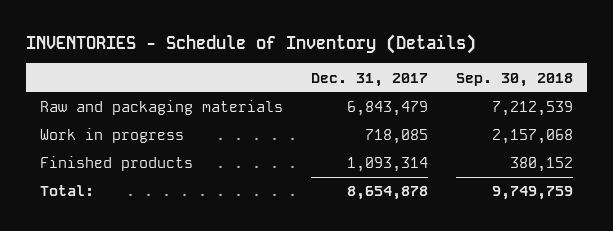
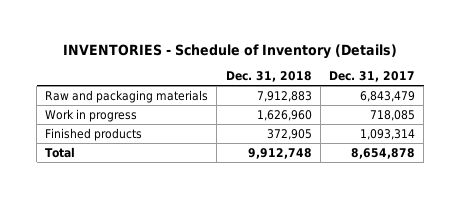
- | Dec. 31, 2017 | Sep. 30, 2018
+ | Dec. 31, 2018 | Dec. 31, 2017
- Total: | 8,654,878 | 9,749,759
+ Total | 9,912,748 | 8,654,878

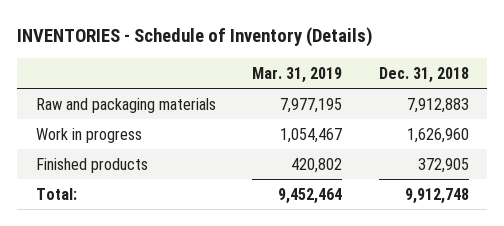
- | Dec. 31, 2018 | Dec. 31, 2017
+ | Mar. 31, 2019 | Dec. 31, 2018
- Total | 9,912,748 | 8,654,878
+ Total: | 9,452,464 | 9,912,748

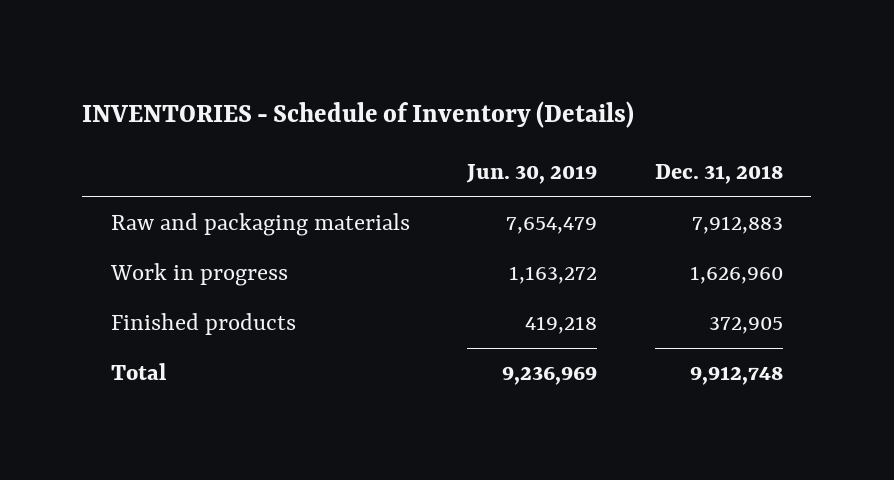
- | Mar. 31, 2019 | Dec. 31, 2018
+ | Jun. 30, 2019 | Dec. 31, 2018
- Total: | 9,452,464 | 9,912,748
+ Total | 9,236,969 | 9,912,748

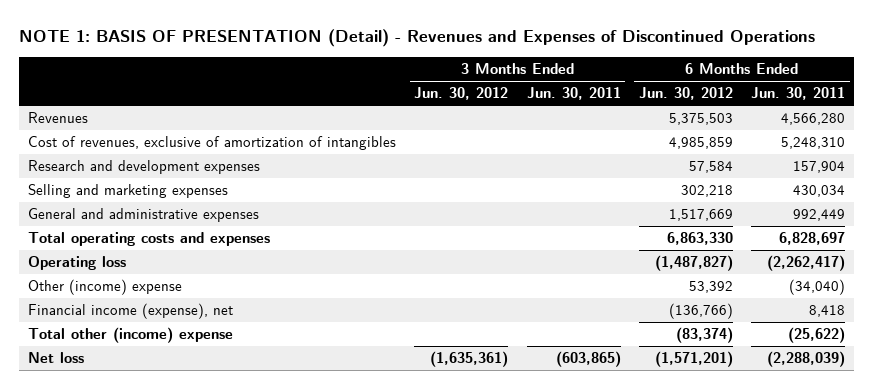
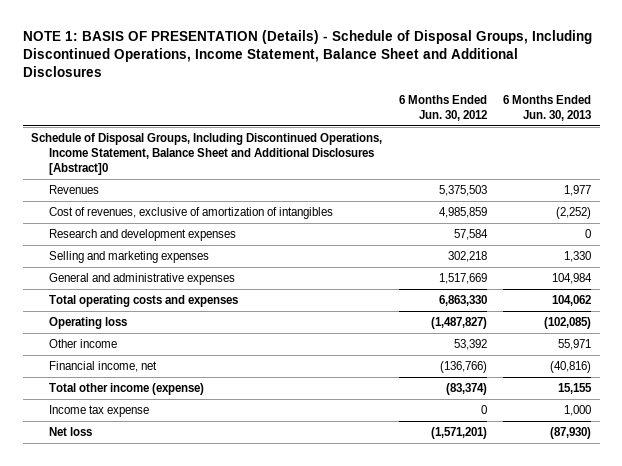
- NOTE 1: BASIS OF PRESENTATION (Detail) - Revenues and Expenses of Discontinued Operations
+ NOTE 1: BASIS OF PRESENTATION (Details) - Schedule of Disposal Groups, Including Discontinued Operations, Income Statement, Balance Sheet and Additional Disclosures
- | 3 Months Ended Jun. 30, 2012 | 3 Months Ended Jun. 30, 2011 | 6 Months Ended Jun. 30, 2012 | 6 Months Ended Jun. 30, 2011
+ | 6 Months Ended Jun. 30, 2012 | 6 Months Ended Jun. 30, 2013
+ Schedule of Disposal Groups, Including Discontinued Operations, Income Statement, Balance Sheet and Additional Disclosures [Abstract]0
- Other (income) expense | | | 53,392 | (34,040)
- Financial income (expense), net | | | (136,766) | 8,418
- Total other (income) expense | | | (83,374) | (25,622)
+ Other income | 53,392 | 55,971
+ Financial income, net | (136,766) | (40,816)
+ Total other income (expense) | (83,374) | 15,155
+ Income tax expense | 0 | 1,000

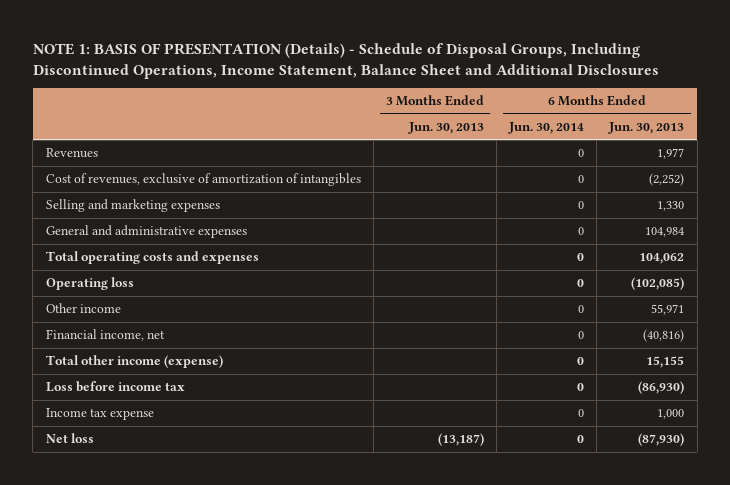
- | 6 Months Ended Jun. 30, 2012 | 6 Months Ended Jun. 30, 2013
+ | 3 Months Ended Jun. 30, 2013 | 6 Months Ended Jun. 30, 2014 | 6 Months Ended Jun. 30, 2013
- Schedule of Disposal Groups, Including Discontinued Operations, Income Statement, Balance Sheet and Additional Disclosures [Abstract]0
- Research and development expenses | 57,584 | 0
+ Loss before income tax | | 0 | (86,930)

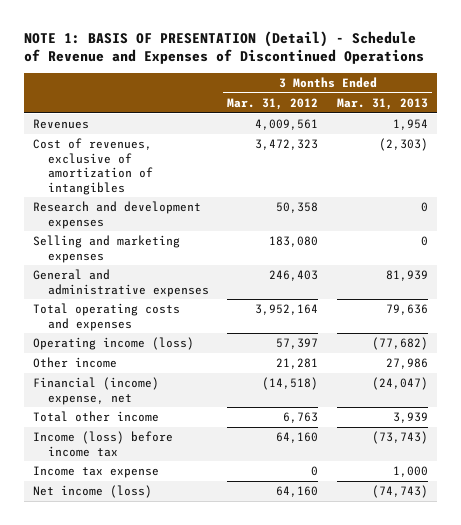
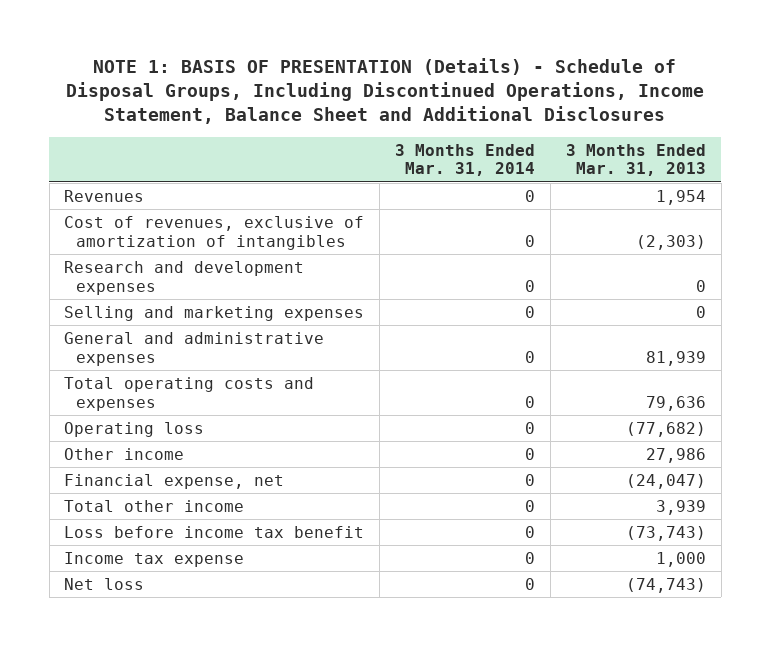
- NOTE 1: BASIS OF PRESENTATION (Detail) - Schedule of Revenue and Expenses of Discontinued Operations
+ NOTE 1: BASIS OF PRESENTATION (Details) - Schedule of Disposal Groups, Including Discontinued Operations, Income Statement, Balance Sheet and Additional Disclosures
- | 3 Months Ended Mar. 31, 2012 | 3 Months Ended Mar. 31, 2013
+ | 3 Months Ended Mar. 31, 2014 | 3 Months Ended Mar. 31, 2013
- Operating income (loss) | 57,397 | (77,682)
+ Operating loss | 0 | (77,682)
- Financial (income) expense, net | (14,518) | (24,047)
+ Financial expense, net | 0 | (24,047)
- Income (loss) before income tax | 64,160 | (73,743)
+ Loss before income tax benefit | 0 | (73,743)
- Net income (loss) | 64,160 | (74,743)
+ Net loss | 0 | (74,743)

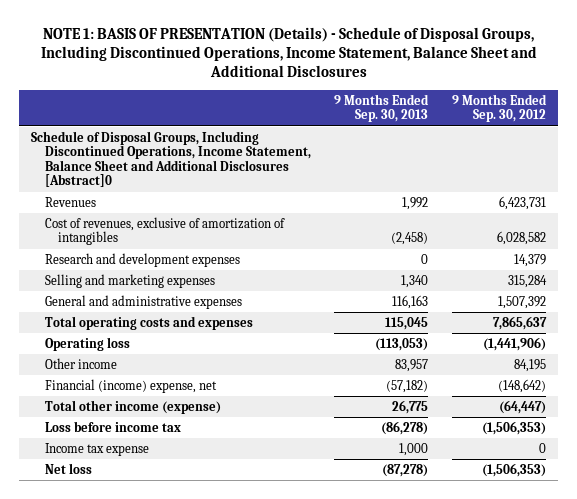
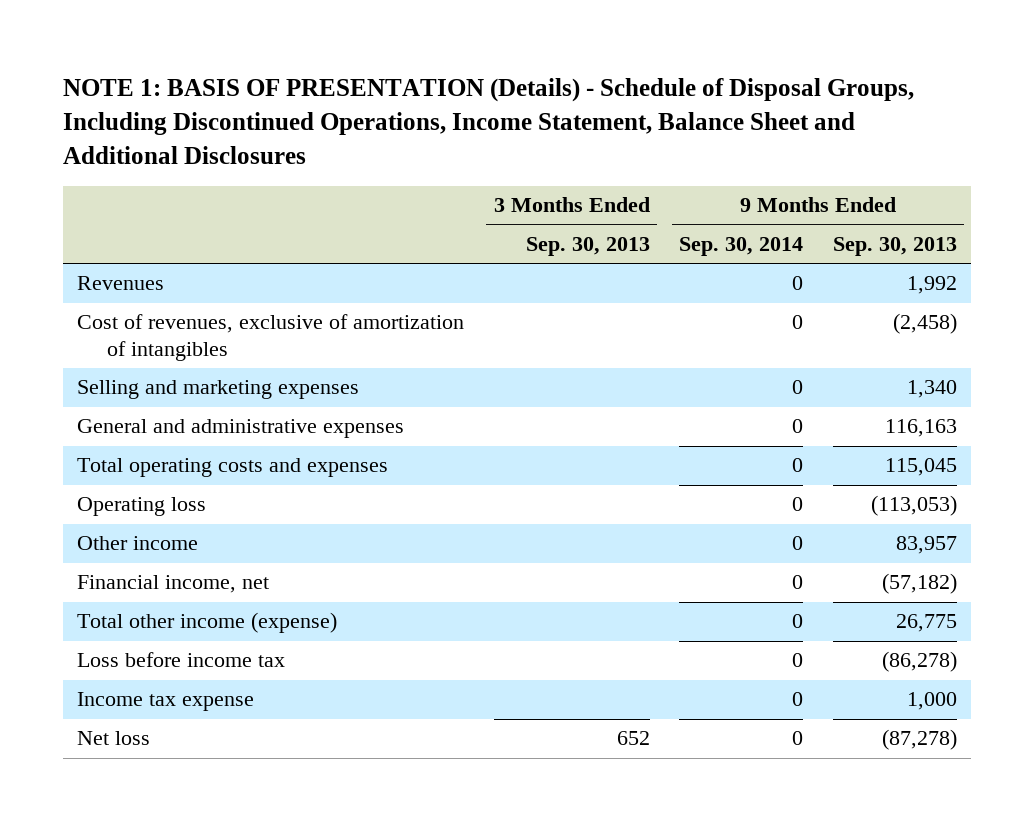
- | 9 Months Ended Sep. 30, 2013 | 9 Months Ended Sep. 30, 2012
+ | 3 Months Ended Sep. 30, 2013 | 9 Months Ended Sep. 30, 2014 | 9 Months Ended Sep. 30, 2013
- Schedule of Disposal Groups, Including Discontinued Operations, Income Statement, Balance Sheet and Additional Disclosures [Abstract]0
- Research and development expenses | 0 | 14,379
- Financial (income) expense, net | (57,182) | (148,642)
+ Financial income, net | | 0 | (57,182)

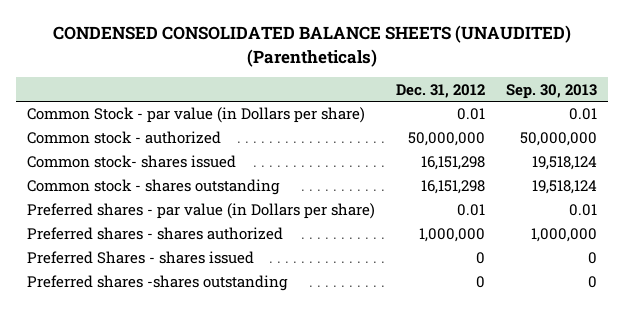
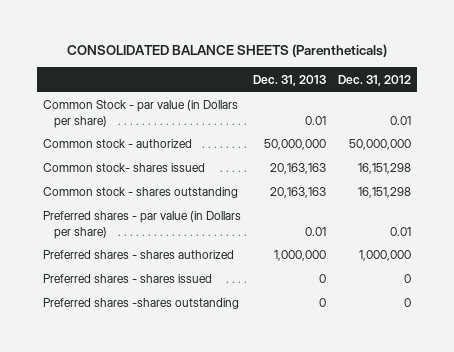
- CONDENSED CONSOLIDATED BALANCE SHEETS (UNAUDITED) (Parentheticals)
+ CONSOLIDATED BALANCE SHEETS (Parentheticals)
- | Dec. 31, 2012 | Sep. 30, 2013
+ | Dec. 31, 2013 | Dec. 31, 2012
- Preferred Shares - shares issued | 0 | 0
+ Preferred shares - shares issued | 0 | 0

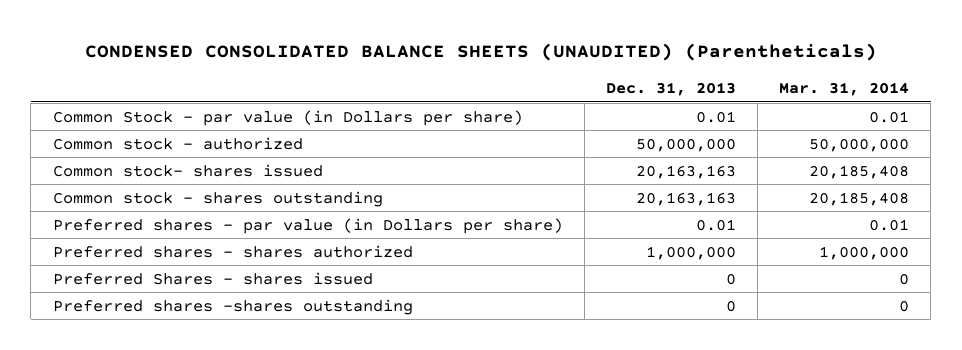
- CONSOLIDATED BALANCE SHEETS (Parentheticals)
+ CONDENSED CONSOLIDATED BALANCE SHEETS (UNAUDITED) (Parentheticals)
- | Dec. 31, 2013 | Dec. 31, 2012
+ | Dec. 31, 2013 | Mar. 31, 2014
- Preferred shares - shares issued | 0 | 0
+ Preferred Shares - shares issued | 0 | 0

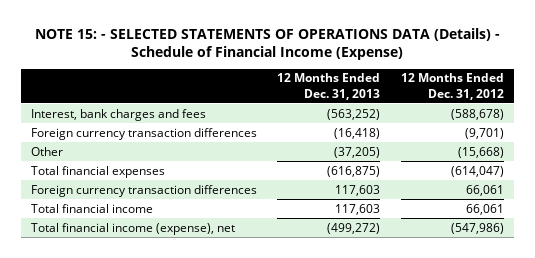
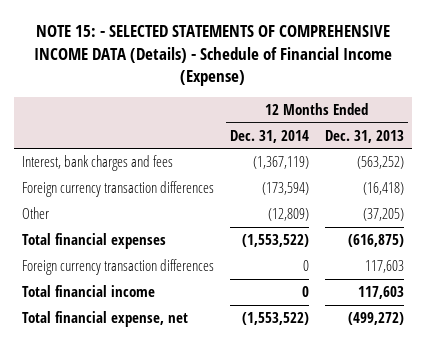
- NOTE 15: - SELECTED STATEMENTS OF OPERATIONS DATA (Details) - Schedule of Financial Income (Expense)
+ NOTE 15: - SELECTED STATEMENTS OF COMPREHENSIVE INCOME DATA (Details) - Schedule of Financial Income (Expense)
- | 12 Months Ended Dec. 31, 2013 | 12 Months Ended Dec. 31, 2012
+ | 12 Months Ended Dec. 31, 2014 | 12 Months Ended Dec. 31, 2013
- Total financial income (expense), net | (499,272) | (547,986)
+ Total financial expense, net | (1,553,522) | (499,272)

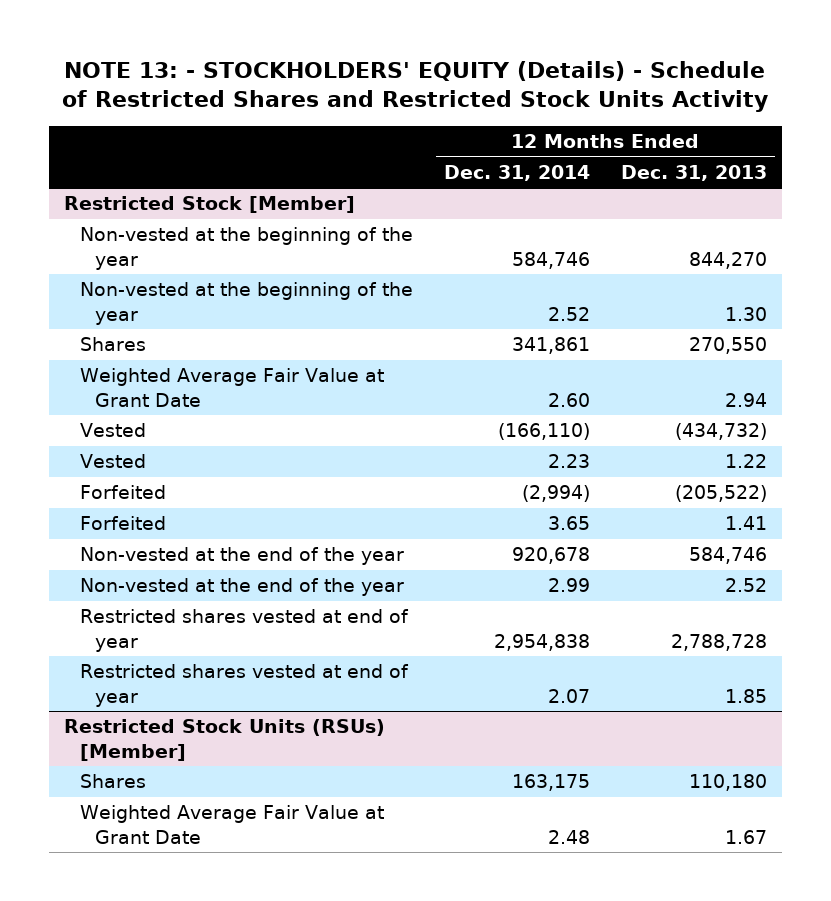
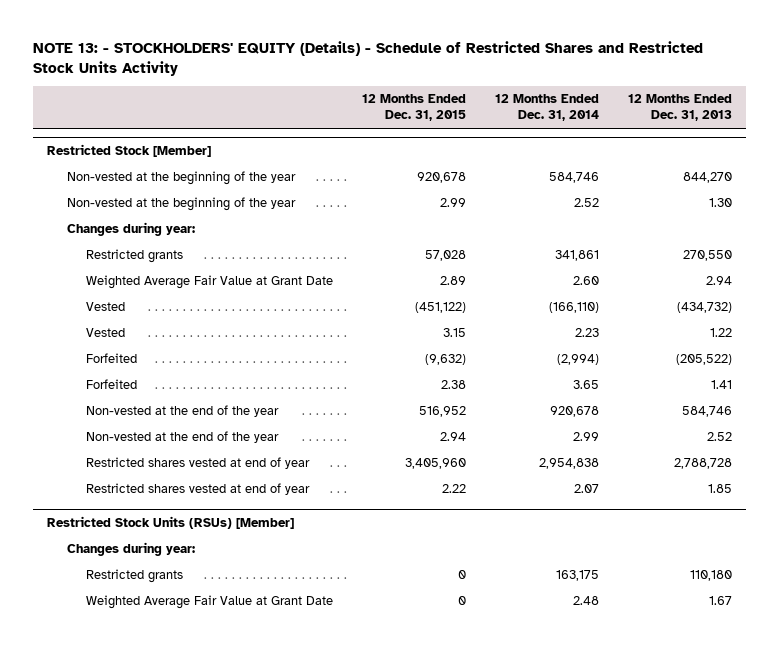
- | 12 Months Ended Dec. 31, 2014 | 12 Months Ended Dec. 31, 2013
+ | 12 Months Ended Dec. 31, 2015 | 12 Months Ended Dec. 31, 2014 | 12 Months Ended Dec. 31, 2013
@ Restricted Stock [Member]
- Shares | 341,861 | 270,550
+ Changes during year:
+ Restricted grants | 57,028 | 341,861 | 270,550
@ Restricted Stock Units (RSUs) [Member]
- Shares | 163,175 | 110,180
+ Changes during year:
+ Restricted grants | 0 | 163,175 | 110,180

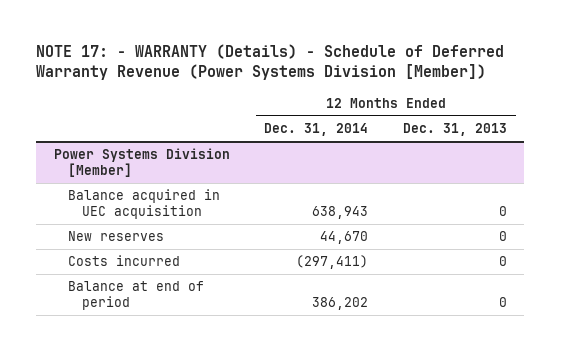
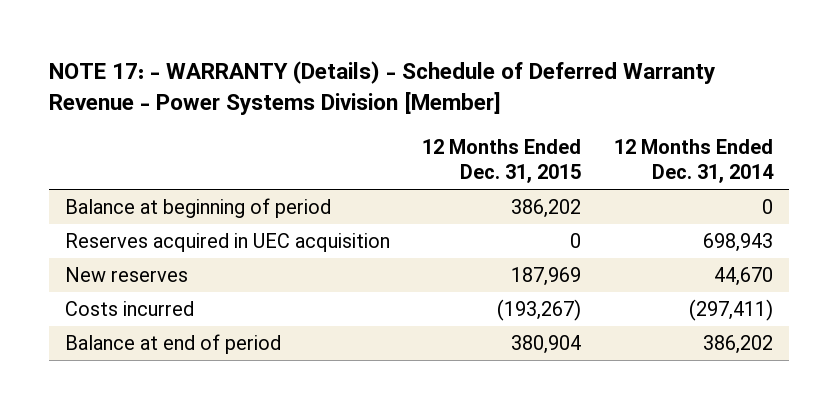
- NOTE 17: - WARRANTY (Details) - Schedule of Deferred Warranty Revenue (Power Systems Division [Member])
+ NOTE 17: - WARRANTY (Details) - Schedule of Deferred Warranty Revenue - Power Systems Division [Member]
- | 12 Months Ended Dec. 31, 2014 | 12 Months Ended Dec. 31, 2013
+ | 12 Months Ended Dec. 31, 2015 | 12 Months Ended Dec. 31, 2014
- Power Systems Division [Member]
- Balance acquired in UEC acquisition | 638,943 | 0
+ Balance at beginning of period | 386,202 | 0
+ Reserves acquired in UEC acquisition | 0 | 698,943

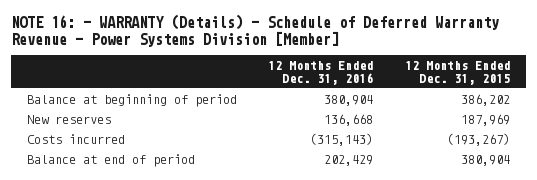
- NOTE 17: - WARRANTY (Details) - Schedule of Deferred Warranty Revenue - Power Systems Division [Member]
+ NOTE 16: - WARRANTY (Details) - Schedule of Deferred Warranty Revenue - Power Systems Division [Member]
- | 12 Months Ended Dec. 31, 2015 | 12 Months Ended Dec. 31, 2014
+ | 12 Months Ended Dec. 31, 2016 | 12 Months Ended Dec. 31, 2015
- Reserves acquired in UEC acquisition | 0 | 698,943

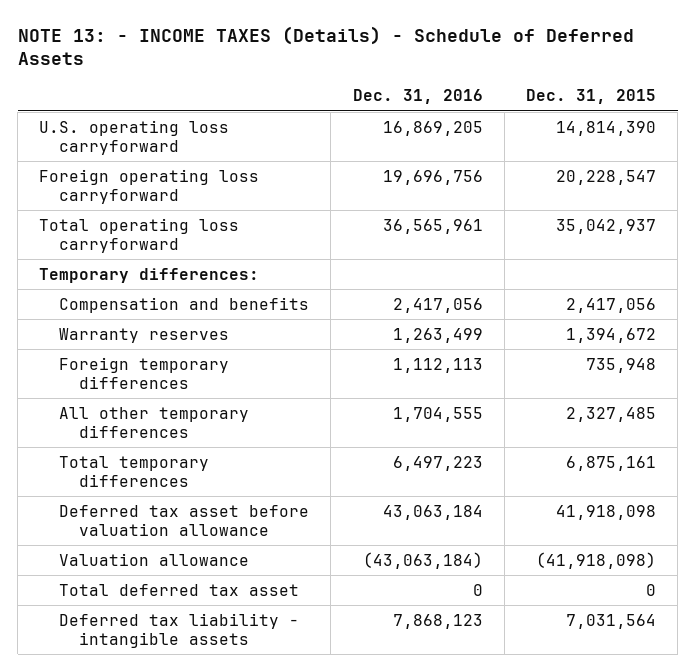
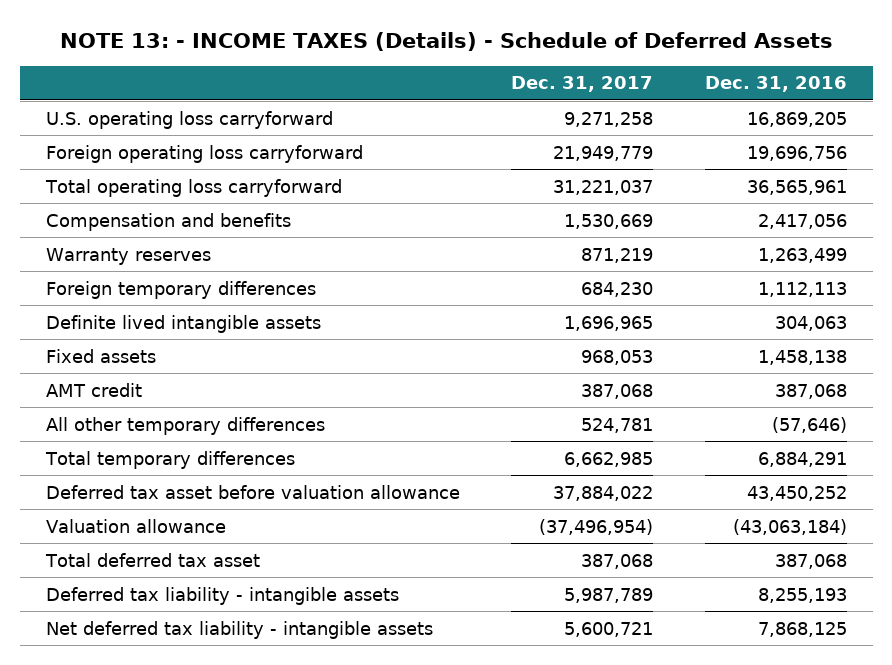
- | Dec. 31, 2016 | Dec. 31, 2015
+ | Dec. 31, 2017 | Dec. 31, 2016
- Temporary differences:
- All other temporary differences | 1,704,555 | 2,327,485
- Total temporary differences | 6,497,223 | 6,875,161
- Deferred tax asset before valuation allowance | 43,063,184 | 41,918,098
+ Definite lived intangible assets | 1,696,965 | 304,063
+ Fixed assets | 968,053 | 1,458,138
+ AMT credit | 387,068 | 387,068
+ All other temporary differences | 524,781 | (57,646)
+ Total temporary differences | 6,662,985 | 6,884,291
+ Deferred tax asset before valuation allowance | 37,884,022 | 43,450,252
- Total deferred tax asset | 0 | 0
- Deferred tax liability - intangible assets | 7,868,123 | 7,031,564
+ Total deferred tax asset | 387,068 | 387,068
+ Deferred tax liability - intangible assets | 5,987,789 | 8,255,193
+ Net deferred tax liability - intangible assets | 5,600,721 | 7,868,125

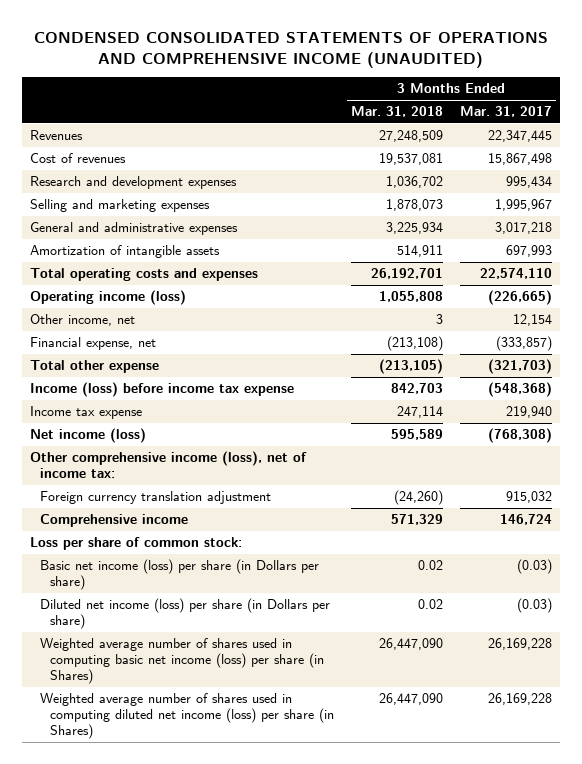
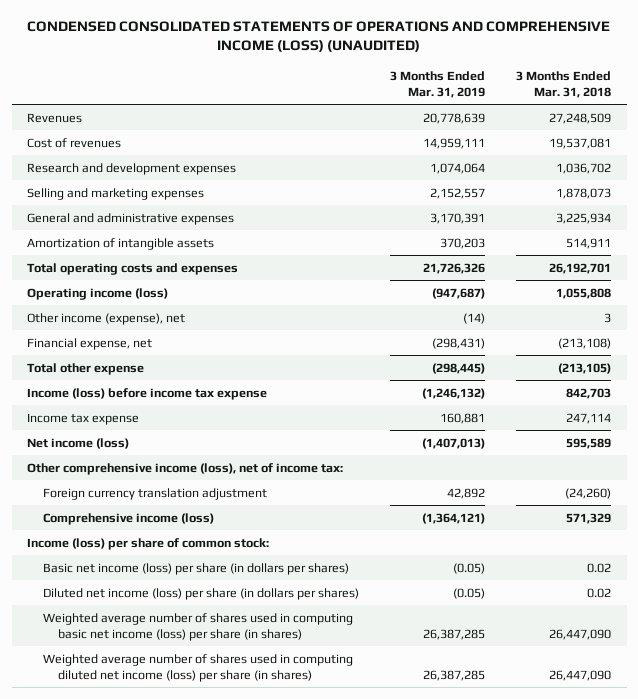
- CONDENSED CONSOLIDATED STATEMENTS OF OPERATIONS AND COMPREHENSIVE INCOME (UNAUDITED)
+ CONDENSED CONSOLIDATED STATEMENTS OF OPERATIONS AND COMPREHENSIVE INCOME (LOSS) (UNAUDITED)
- | 3 Months Ended Mar. 31, 2018 | 3 Months Ended Mar. 31, 2017
+ | 3 Months Ended Mar. 31, 2019 | 3 Months Ended Mar. 31, 2018
- Other income, net | 3 | 12,154
+ Other income (expense), net | (14) | 3
- Comprehensive income | 571,329 | 146,724
- Loss per share of common stock:
- Basic net income (loss) per share (in Dollars per share) | 0.02 | (0.03)
- Diluted net income (loss) per share (in Dollars per share) | 0.02 | (0.03)
- Weighted average number of shares used in computing basic net income (loss) per share (in Shares) | 26,447,090 | 26,169,228
- Weighted average number of shares used in computing diluted net income (loss) per share (in Shares) | 26,447,090 | 26,169,228
+ Comprehensive income (loss) | (1,364,121) | 571,329
+ Income (loss) per share of common stock:
+ Basic net income (loss) per share (in dollars per shares) | (0.05) | 0.02
+ Diluted net income (loss) per share (in dollars per shares) | (0.05) | 0.02
+ Weighted average number of shares used in computing basic net income (loss) per share (in shares) | 26,387,285 | 26,447,090
+ Weighted average number of shares used in computing diluted net income (loss) per share (in shares) | 26,387,285 | 26,447,090

